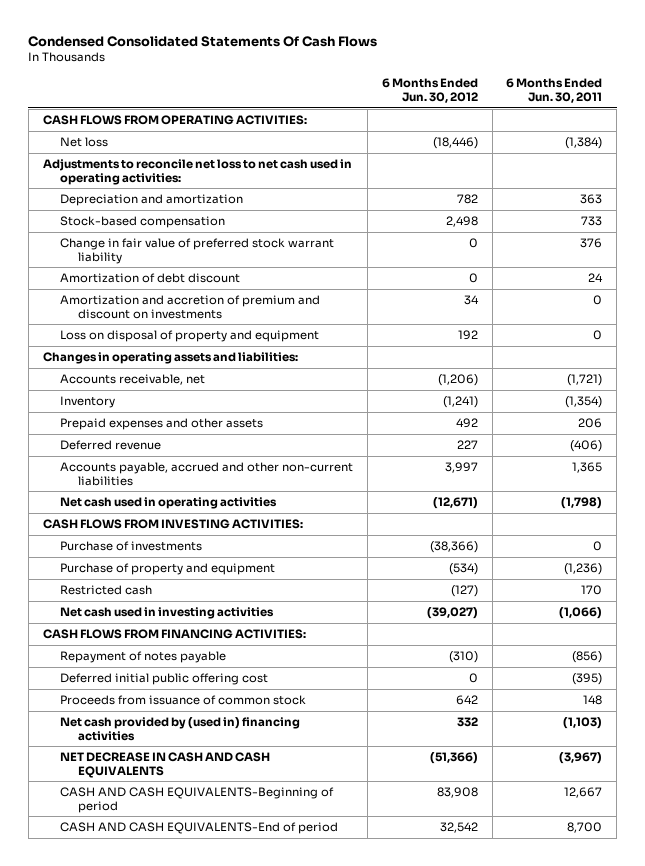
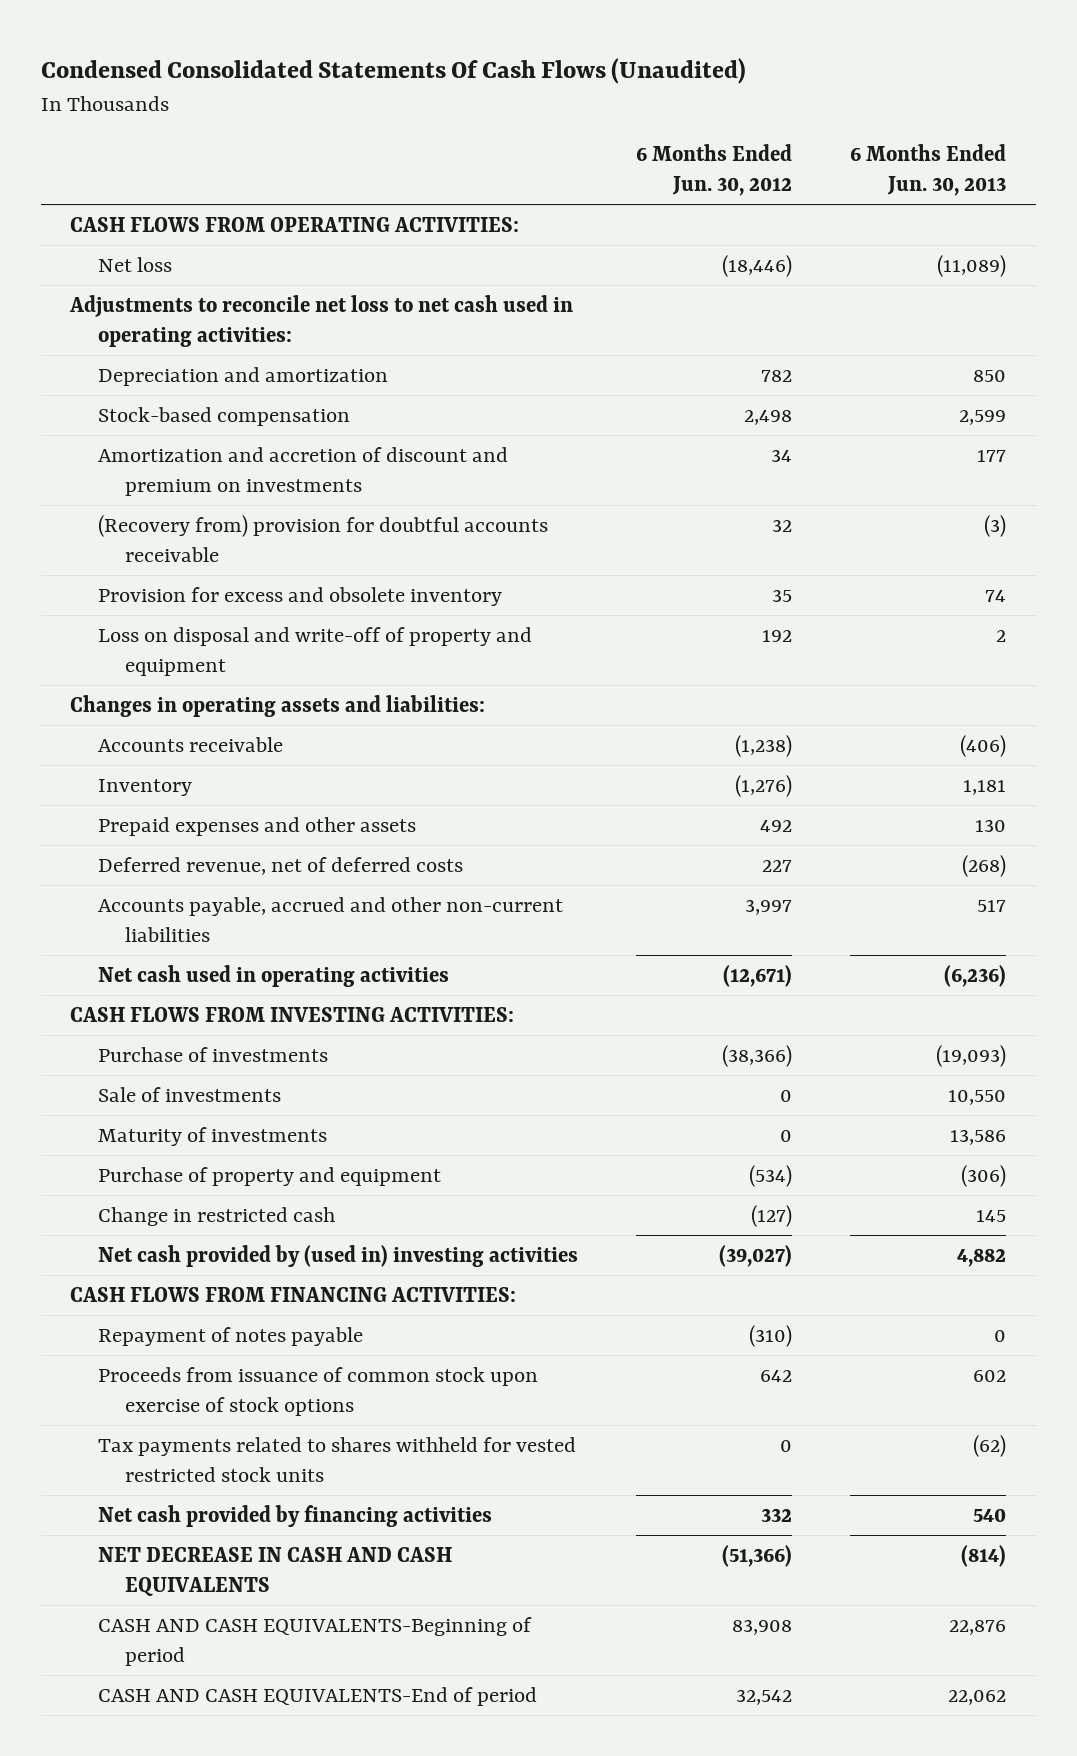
- Condensed Consolidated Statements Of Cash Flows
+ Condensed Consolidated Statements Of Cash Flows (Unaudited)
- | 6 Months Ended Jun. 30, 2012 | 6 Months Ended Jun. 30, 2011
+ | 6 Months Ended Jun. 30, 2012 | 6 Months Ended Jun. 30, 2013
- Change in fair value of preferred stock warrant liability | 0 | 376
- Amortization of debt discount | 0 | 24
- Amortization and accretion of premium and discount on investments | 34 | 0
- Loss on disposal of property and equipment | 192 | 0
+ Amortization and accretion of discount and premium on investments | 34 | 177
+ (Recovery from) provision for doubtful accounts receivable | 32 | (3)
+ Provision for excess and obsolete inventory | 35 | 74
+ Loss on disposal and write-off of property and equipment | 192 | 2
- Accounts receivable, net | (1,206) | (1,721)
- Inventory | (1,241) | (1,354)
+ Accounts receivable | (1,238) | (406)
+ Inventory | (1,276) | 1,181
- Deferred revenue | 227 | (406)
+ Deferred revenue, net of deferred costs | 227 | (268)
+ Sale of investments | 0 | 10,550
+ Maturity of investments | 0 | 13,586
- Restricted cash | (127) | 170
- Net cash used in investing activities | (39,027) | (1,066)
+ Change in restricted cash | (127) | 145
+ Net cash provided by (used in) investing activities | (39,027) | 4,882
- Deferred initial public offering cost | 0 | (395)
- Proceeds from issuance of common stock | 642 | 148
- Net cash provided by (used in) financing activities | 332 | (1,103)
+ Proceeds from issuance of common stock upon exercise of stock options | 642 | 602
+ Tax payments related to shares withheld for vested restricted stock units | 0 | (62)
+ Net cash provided by financing activities | 332 | 540

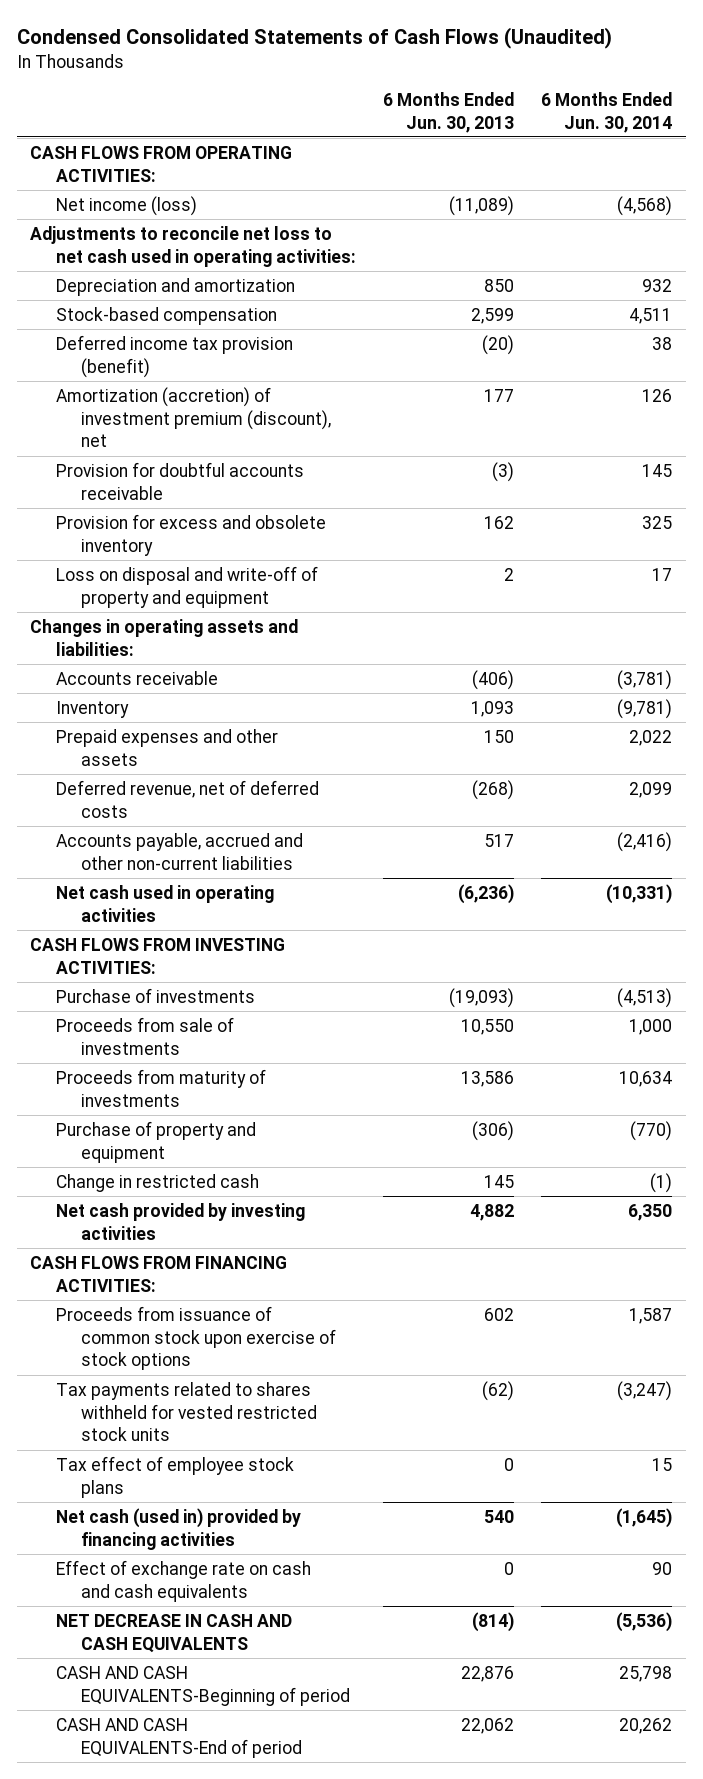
- Condensed Consolidated Statements Of Cash Flows (Unaudited)
+ Condensed Consolidated Statements of Cash Flows (Unaudited)
- | 6 Months Ended Jun. 30, 2012 | 6 Months Ended Jun. 30, 2013
+ | 6 Months Ended Jun. 30, 2013 | 6 Months Ended Jun. 30, 2014
- Net loss | (18,446) | (11,089)
+ Net income (loss) | (11,089) | (4,568)
- Amortization and accretion of discount and premium on investments | 34 | 177
- (Recovery from) provision for doubtful accounts receivable | 32 | (3)
- Provision for excess and obsolete inventory | 35 | 74
+ Deferred income tax provision (benefit) | (20) | 38
+ Amortization (accretion) of investment premium (discount), net | 177 | 126
+ Provision for doubtful accounts receivable | (3) | 145
+ Provision for excess and obsolete inventory | 162 | 325
- Inventory | (1,276) | 1,181
- Prepaid expenses and other assets | 492 | 130
+ Inventory | 1,093 | (9,781)
+ Prepaid expenses and other assets | 150 | 2,022
- Sale of investments | 0 | 10,550
- Maturity of investments | 0 | 13,586
+ Proceeds from sale of investments | 10,550 | 1,000
+ Proceeds from maturity of investments | 13,586 | 10,634
- Net cash provided by (used in) investing activities | (39,027) | 4,882
+ Net cash provided by investing activities | 4,882 | 6,350
- Repayment of notes payable | (310) | 0
- Net cash provided by financing activities | 332 | 540
+ Tax effect of employee stock plans | 0 | 15
+ Net cash (used in) provided by financing activities | 540 | (1,645)
+ Effect of exchange rate on cash and cash equivalents | 0 | 90

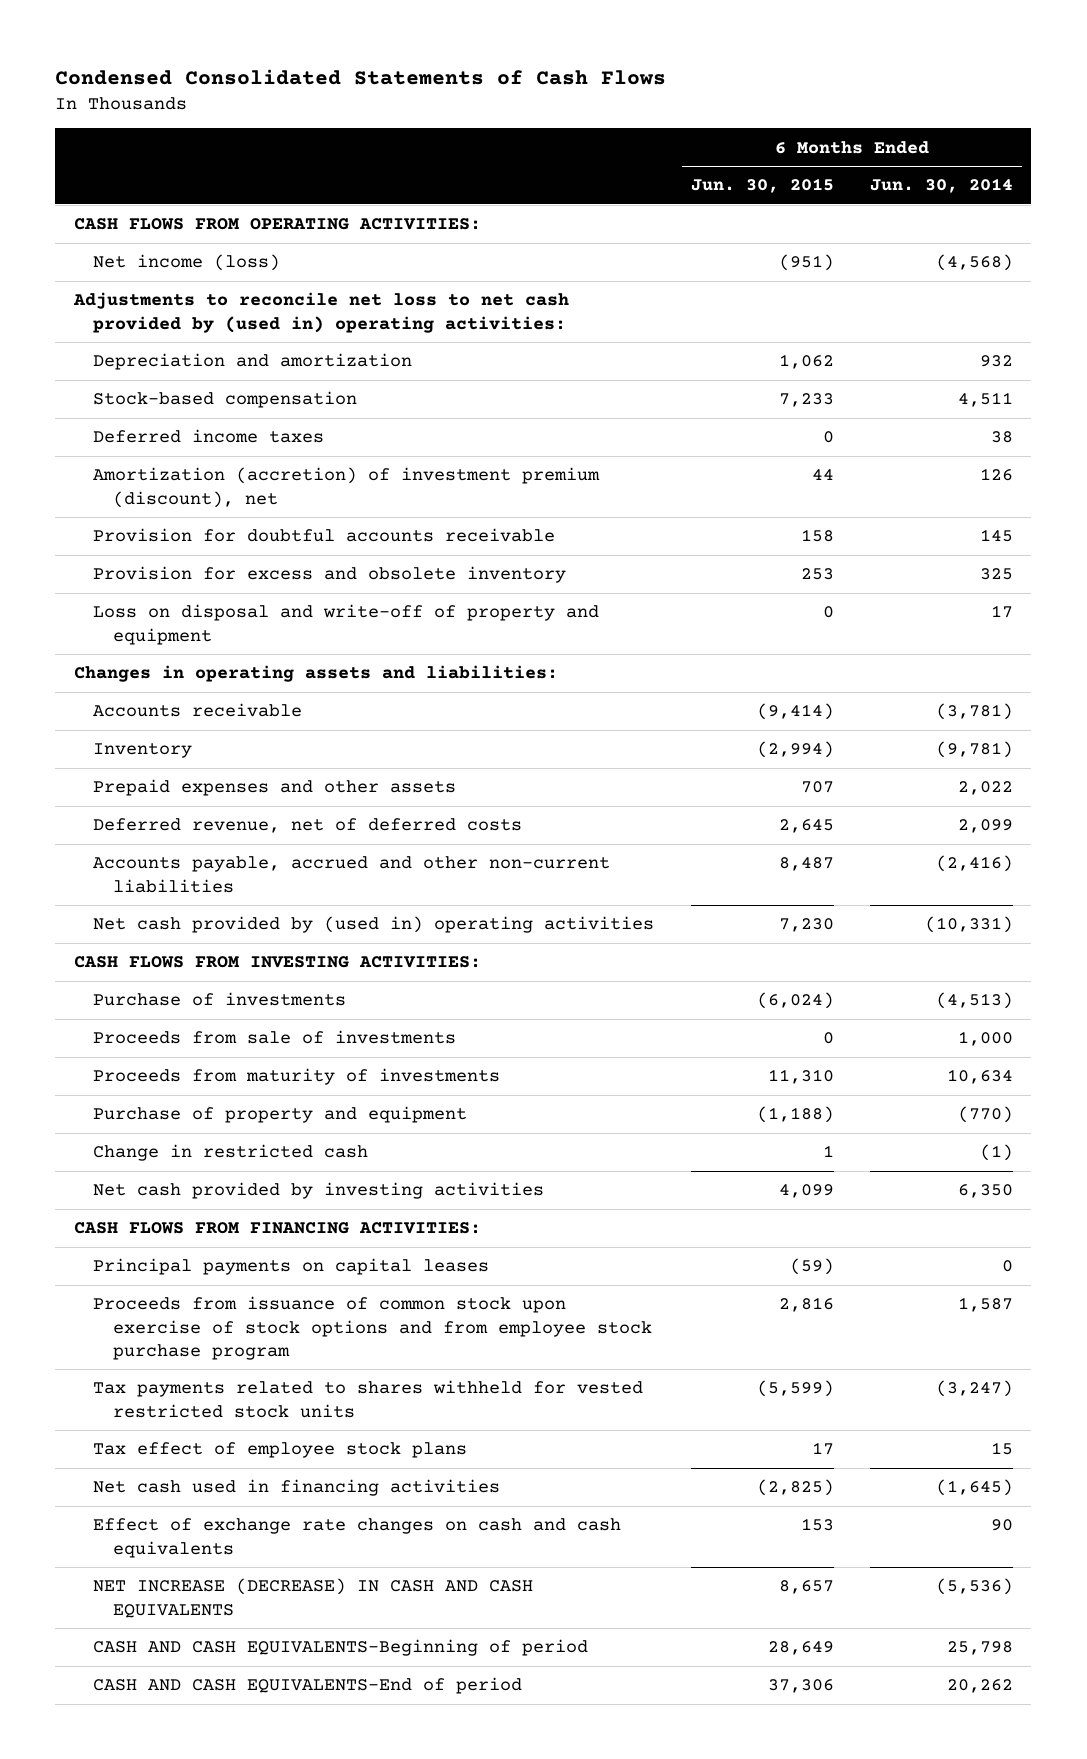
- Condensed Consolidated Statements of Cash Flows (Unaudited)
+ Condensed Consolidated Statements of Cash Flows
- | 6 Months Ended Jun. 30, 2013 | 6 Months Ended Jun. 30, 2014
+ | 6 Months Ended Jun. 30, 2015 | 6 Months Ended Jun. 30, 2014
- Adjustments to reconcile net loss to net cash used in operating activities:
+ Adjustments to reconcile net loss to net cash provided by (used in) operating activities:
- Deferred income tax provision (benefit) | (20) | 38
+ Deferred income taxes | 0 | 38
- Net cash used in operating activities | (6,236) | (10,331)
+ Net cash provided by (used in) operating activities | 7,230 | (10,331)
- Proceeds from issuance of common stock upon exercise of stock options | 602 | 1,587
+ Principal payments on capital leases | (59) | 0
+ Proceeds from issuance of common stock upon exercise of stock options and from employee stock purchase program | 2,816 | 1,587
- Net cash (used in) provided by financing activities | 540 | (1,645)
- Effect of exchange rate on cash and cash equivalents | 0 | 90
- NET DECREASE IN CASH AND CASH EQUIVALENTS | (814) | (5,536)
+ Net cash used in financing activities | (2,825) | (1,645)
+ Effect of exchange rate changes on cash and cash equivalents | 153 | 90
+ NET INCREASE (DECREASE) IN CASH AND CASH EQUIVALENTS | 8,657 | (5,536)

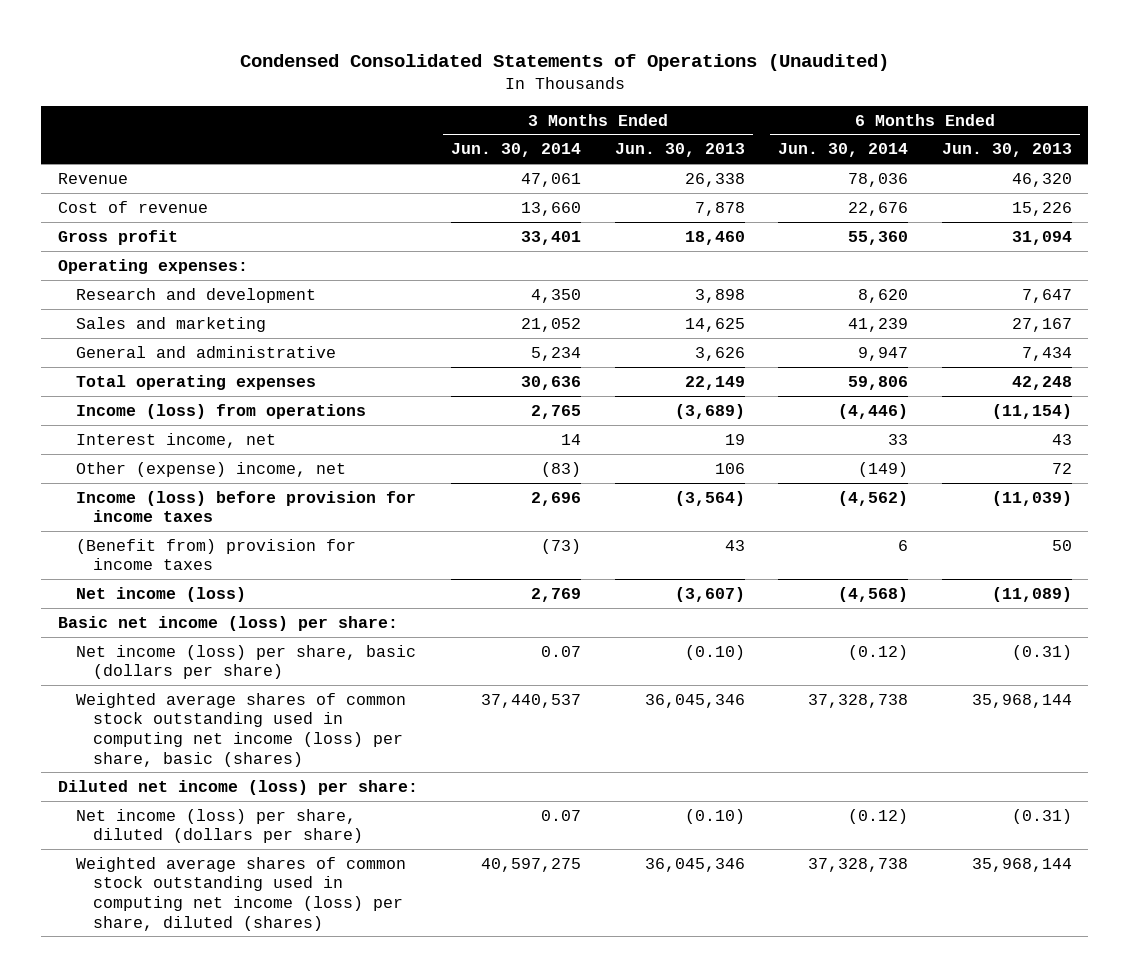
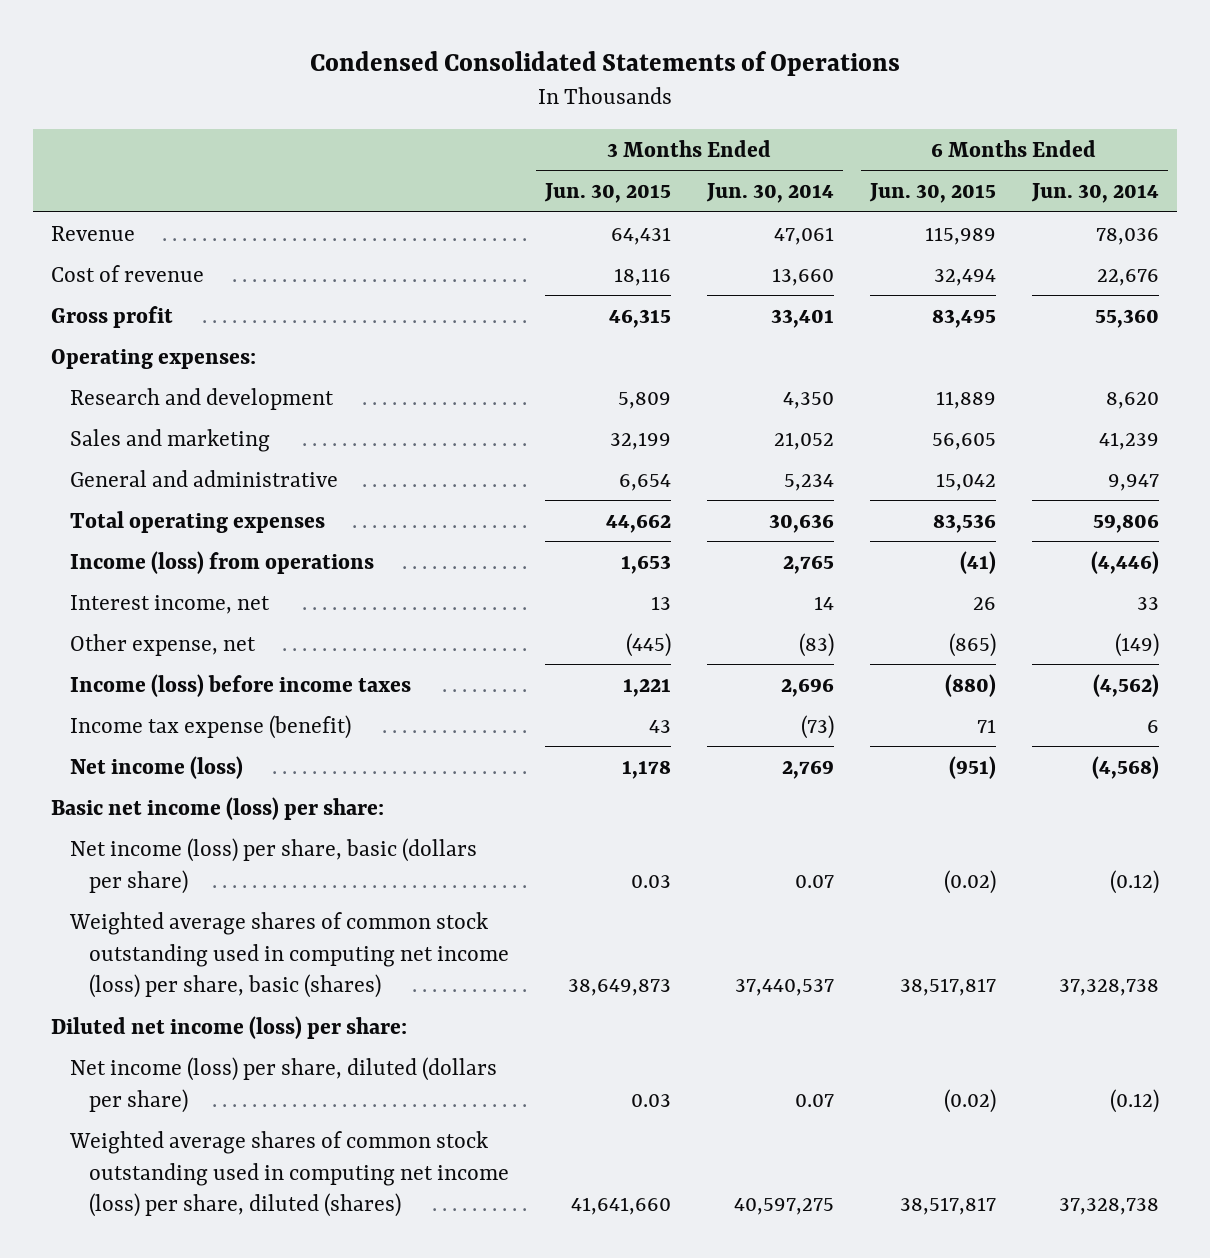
- Condensed Consolidated Statements of Operations (Unaudited)
+ Condensed Consolidated Statements of Operations
- | 3 Months Ended Jun. 30, 2014 | 3 Months Ended Jun. 30, 2013 | 6 Months Ended Jun. 30, 2014 | 6 Months Ended Jun. 30, 2013
+ | 3 Months Ended Jun. 30, 2015 | 3 Months Ended Jun. 30, 2014 | 6 Months Ended Jun. 30, 2015 | 6 Months Ended Jun. 30, 2014
- Other (expense) income, net | (83) | 106 | (149) | 72
- Income (loss) before provision for income taxes | 2,696 | (3,564) | (4,562) | (11,039)
- (Benefit from) provision for income taxes | (73) | 43 | 6 | 50
+ Other expense, net | (445) | (83) | (865) | (149)
+ Income (loss) before income taxes | 1,221 | 2,696 | (880) | (4,562)
+ Income tax expense (benefit) | 43 | (73) | 71 | 6

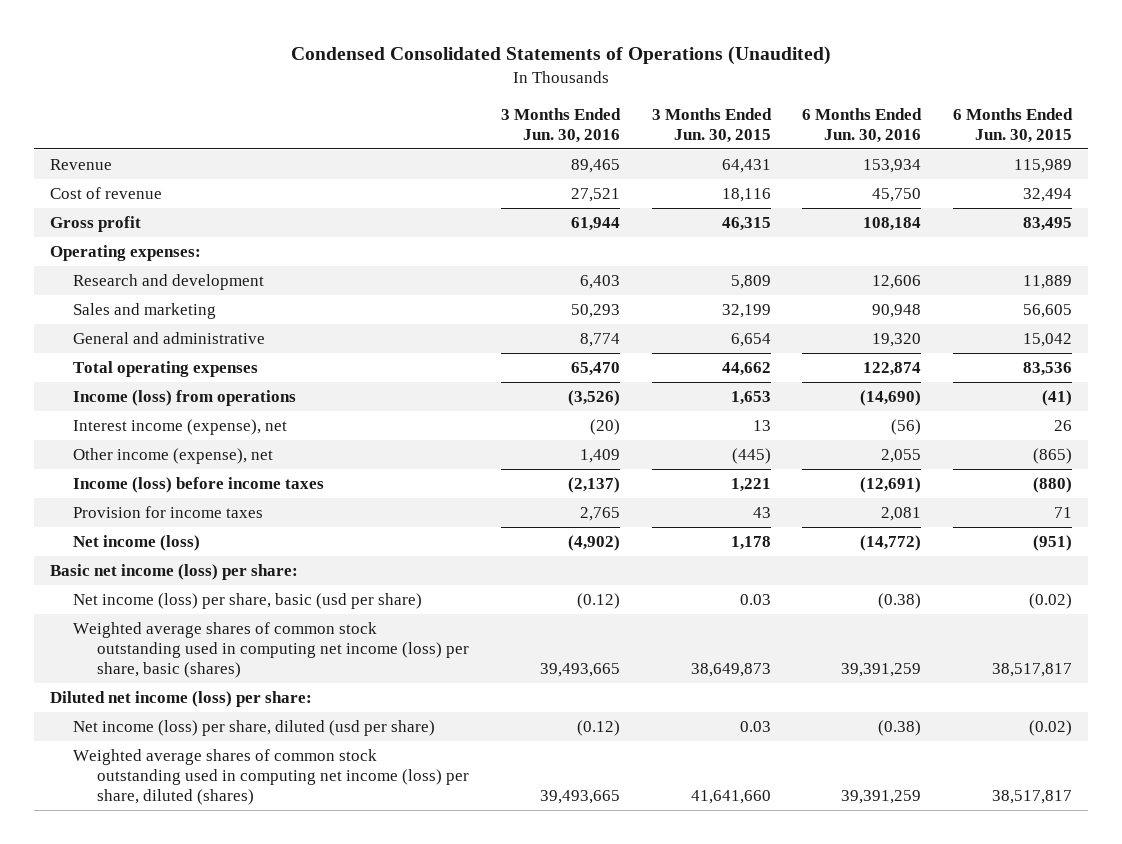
- Condensed Consolidated Statements of Operations
+ Condensed Consolidated Statements of Operations (Unaudited)
- | 3 Months Ended Jun. 30, 2015 | 3 Months Ended Jun. 30, 2014 | 6 Months Ended Jun. 30, 2015 | 6 Months Ended Jun. 30, 2014
+ | 3 Months Ended Jun. 30, 2016 | 3 Months Ended Jun. 30, 2015 | 6 Months Ended Jun. 30, 2016 | 6 Months Ended Jun. 30, 2015
- Interest income, net | 13 | 14 | 26 | 33
- Other expense, net | (445) | (83) | (865) | (149)
+ Interest income (expense), net | (20) | 13 | (56) | 26
+ Other income (expense), net | 1,409 | (445) | 2,055 | (865)
- Income tax expense (benefit) | 43 | (73) | 71 | 6
+ Provision for income taxes | 2,765 | 43 | 2,081 | 71
- Net income (loss) per share, basic (dollars per share) | 0.03 | 0.07 | (0.02) | (0.12)
+ Net income (loss) per share, basic (usd per share) | (0.12) | 0.03 | (0.38) | (0.02)
- Net income (loss) per share, diluted (dollars per share) | 0.03 | 0.07 | (0.02) | (0.12)
+ Net income (loss) per share, diluted (usd per share) | (0.12) | 0.03 | (0.38) | (0.02)

